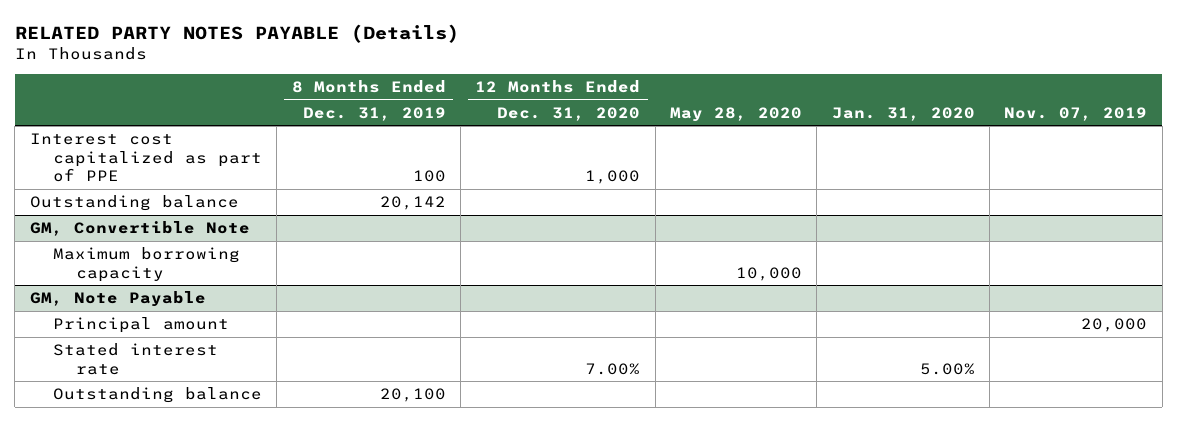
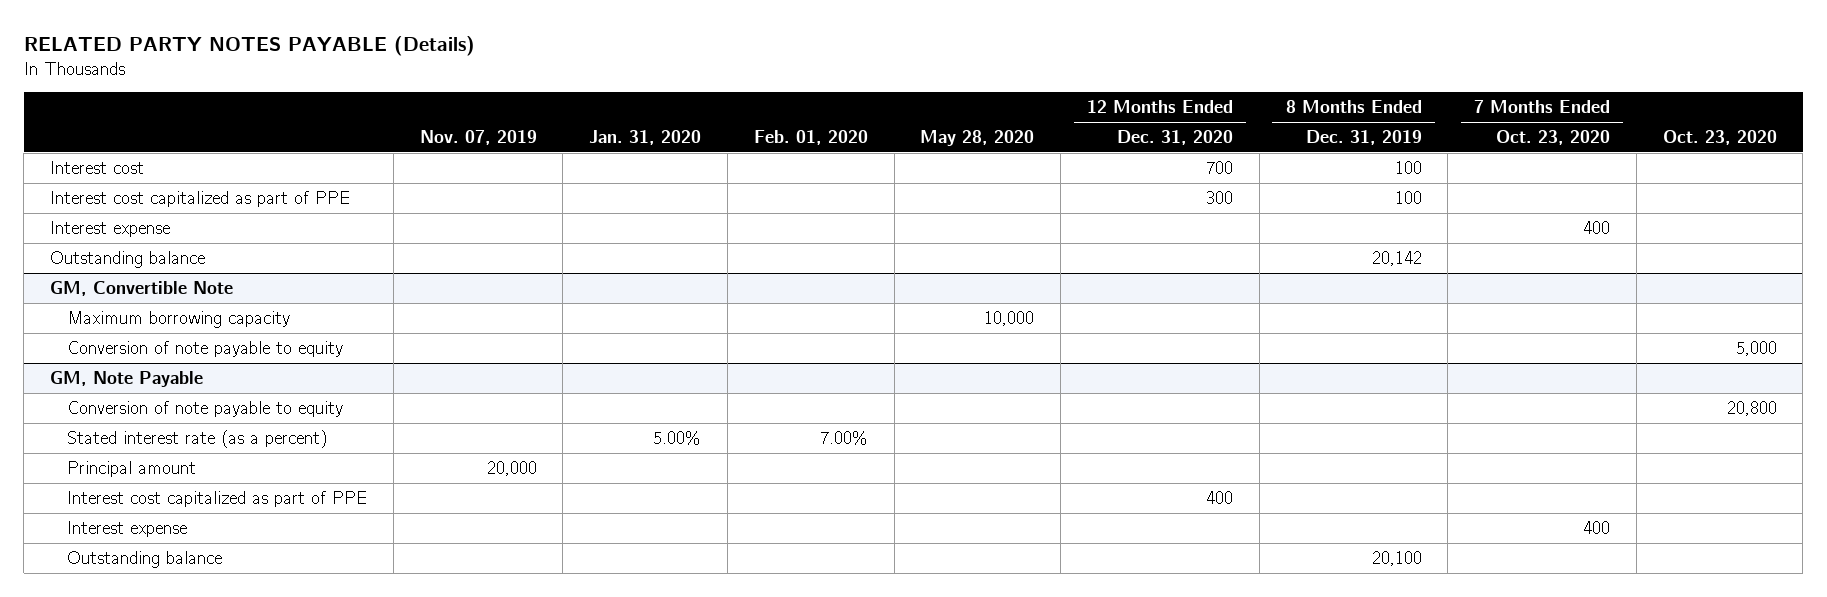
- | 8 Months Ended Dec. 31, 2019 | 12 Months Ended Dec. 31, 2020 | May 28, 2020 | Jan. 31, 2020 | Nov. 07, 2019
+ | Nov. 07, 2019 | Jan. 31, 2020 | Feb. 01, 2020 | May 28, 2020 | 12 Months Ended Dec. 31, 2020 | 8 Months Ended Dec. 31, 2019 | 7 Months Ended Oct. 23, 2020 | Oct. 23, 2020
- Interest cost capitalized as part of PPE | 100 | 1,000 | | |
+ Interest cost | | | | | 700 | 100 | |
+ Interest cost capitalized as part of PPE | | | | | 300 | 100 | |
+ Interest expense | | | | | | | 400 |
@ GM, Convertible Note
+ Conversion of note payable to equity | | | | | | | | 5,000
@ GM, Note Payable
+ Conversion of note payable to equity | | | | | | | | 20,800
+ Stated interest rate (as a percent) | | 5.00% | 7.00% | | | | |
- Stated interest rate | | 7.00% | | 5.00% |
+ Interest cost capitalized as part of PPE | | | | | 400 | | |
+ Interest expense | | | | | | | 400 |

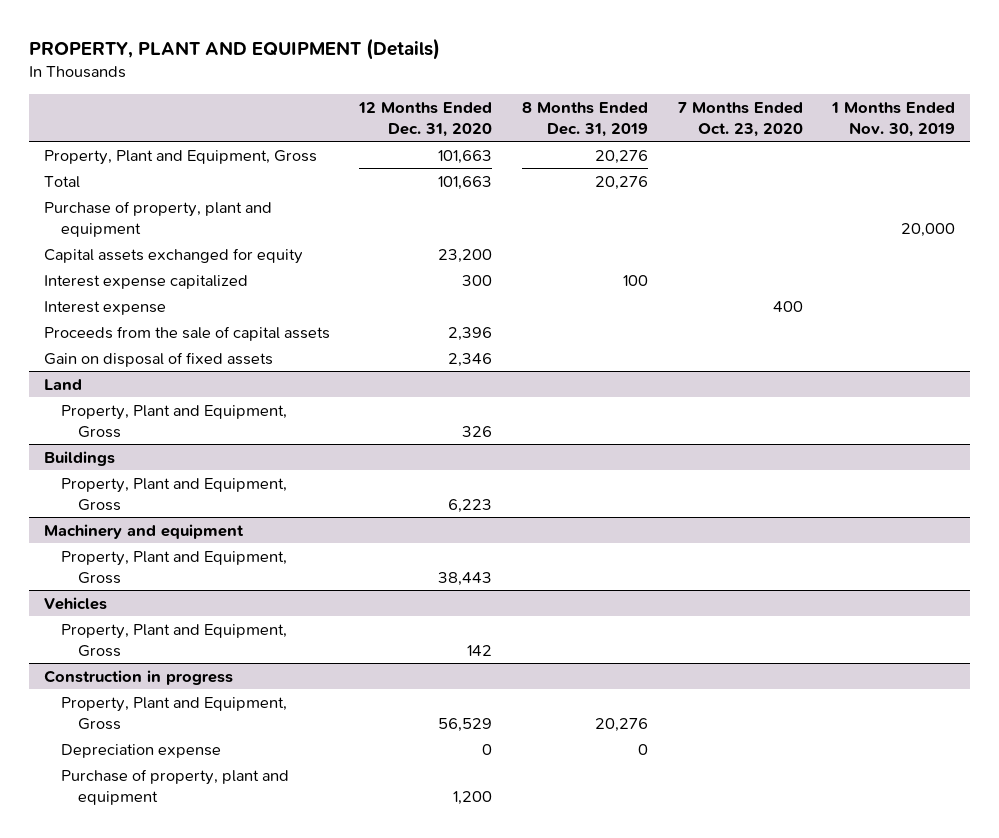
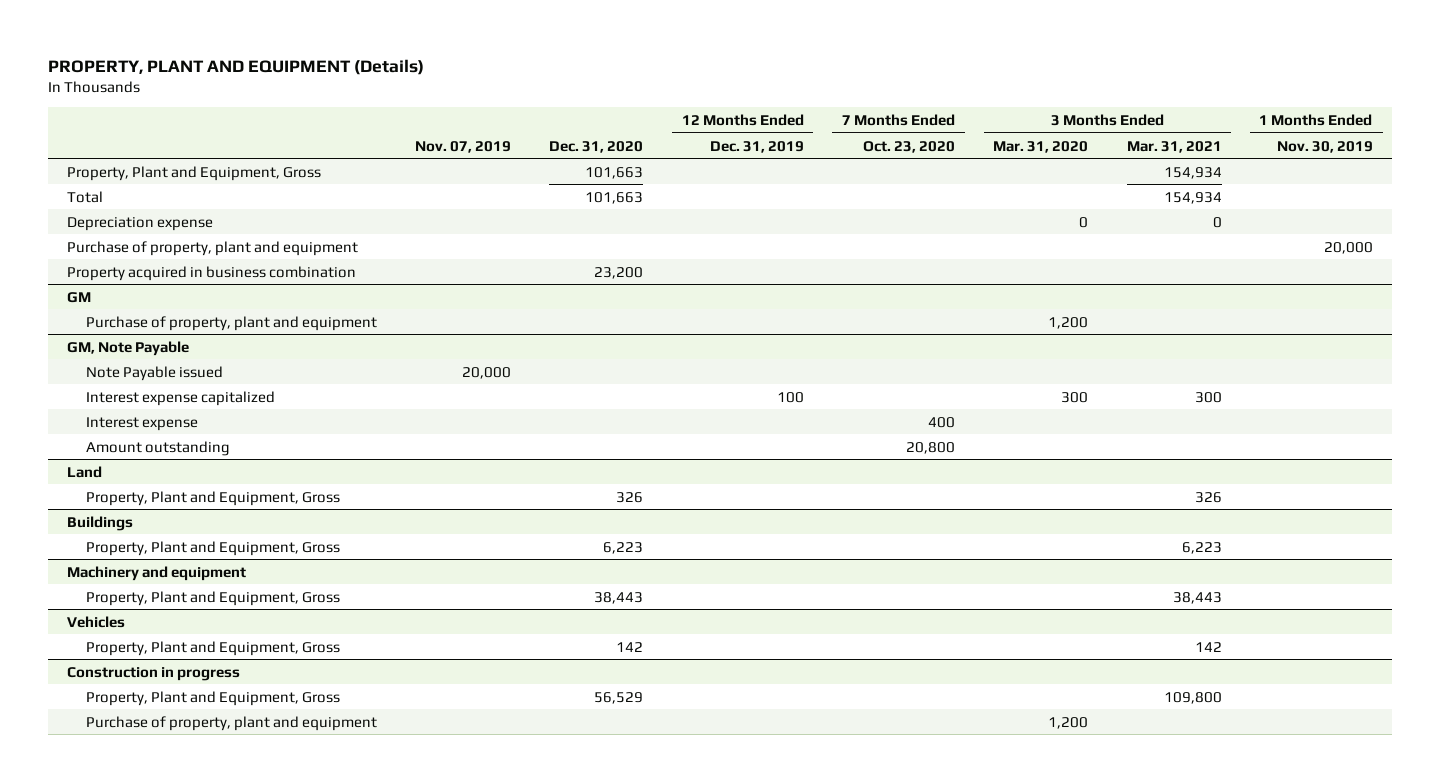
- | 12 Months Ended Dec. 31, 2020 | 8 Months Ended Dec. 31, 2019 | 7 Months Ended Oct. 23, 2020 | 1 Months Ended Nov. 30, 2019
+ | Nov. 07, 2019 | Dec. 31, 2020 | 12 Months Ended Dec. 31, 2019 | 7 Months Ended Oct. 23, 2020 | 3 Months Ended Mar. 31, 2020 | 3 Months Ended Mar. 31, 2021 | 1 Months Ended Nov. 30, 2019
+ Depreciation expense | | | | | 0 | 0 |
- Capital assets exchanged for equity | 23,200 | | |
- Interest expense capitalized | 300 | 100 | |
- Interest expense | | | 400 |
- Proceeds from the sale of capital assets | 2,396 | | |
- Gain on disposal of fixed assets | 2,346 | | |
+ Property acquired in business combination | | 23,200 | | | | |
+ GM
+ Purchase of property, plant and equipment | | | | | 1,200 | |
+ GM, Note Payable
+ Note Payable issued | 20,000 | | | | | |
+ Interest expense capitalized | | | 100 | | 300 | 300 |
+ Interest expense | | | | 400 | | |
+ Amount outstanding | | | | 20,800 | | |
@ Construction in progress
- Depreciation expense | 0 | 0 | |

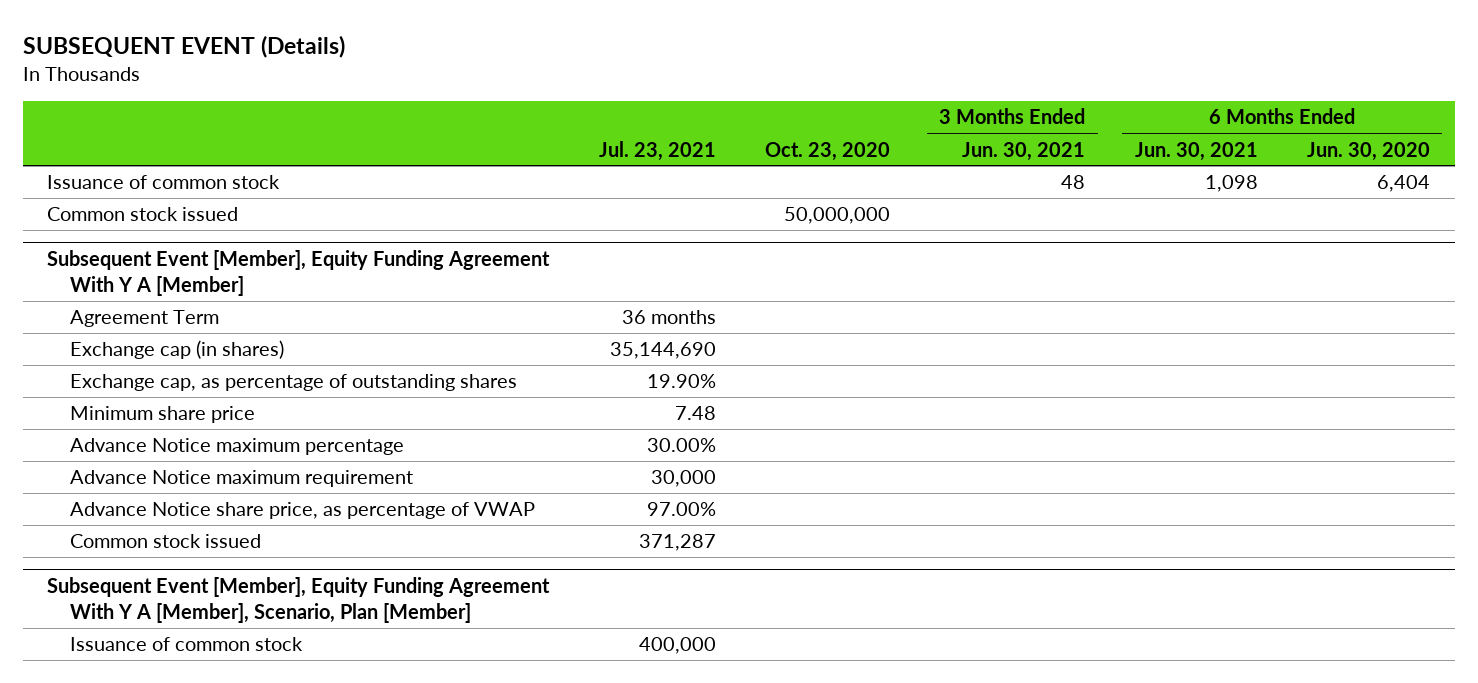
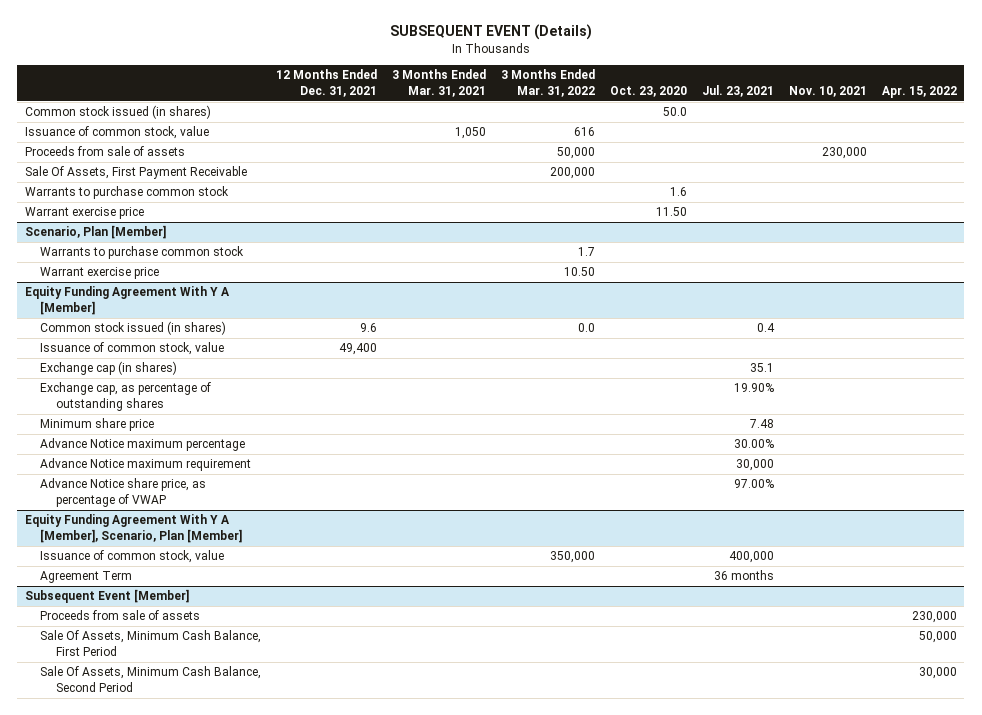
- | Jul. 23, 2021 | Oct. 23, 2020 | 3 Months Ended Jun. 30, 2021 | 6 Months Ended Jun. 30, 2021 | 6 Months Ended Jun. 30, 2020
+ | 12 Months Ended Dec. 31, 2021 | 3 Months Ended Mar. 31, 2021 | 3 Months Ended Mar. 31, 2022 | Oct. 23, 2020 | Jul. 23, 2021 | Nov. 10, 2021 | Apr. 15, 2022
- Issuance of common stock | | | 48 | 1,098 | 6,404
- Common stock issued | | 50,000,000 | | |
- Subsequent Event [Member], Equity Funding Agreement With Y A [Member]
- Agreement Term | 36 months | | | |
- Exchange cap (in shares) | 35,144,690 | | | |
+ Common stock issued (in shares) | | | | 50.0 | | |
+ Issuance of common stock, value | | 1,050 | 616 | | | |
+ Proceeds from sale of assets | | | 50,000 | | | 230,000 |
+ Sale Of Assets, First Payment Receivable | | | 200,000 | | | |
+ Warrants to purchase common stock | | | | 1.6 | | |
+ Warrant exercise price | | | | 11.50 | | |
+ Scenario, Plan [Member]
+ Warrants to purchase common stock | | | 1.7 | | | |
+ Warrant exercise price | | | 10.50 | | | |
+ Equity Funding Agreement With Y A [Member]
+ Common stock issued (in shares) | 9.6 | | 0.0 | | 0.4 | |
+ Issuance of common stock, value | 49,400 | | | | | |
+ Exchange cap (in shares) | | | | | 35.1 | |
- Common stock issued | 371,287 | | | |
- Subsequent Event [Member], Equity Funding Agreement With Y A [Member], Scenario, Plan [Member]
- Issuance of common stock | 400,000 | | | |
+ Equity Funding Agreement With Y A [Member], Scenario, Plan [Member]
+ Issuance of common stock, value | | | 350,000 | | 400,000 | |
+ Agreement Term | | | | | 36 months | |
+ Subsequent Event [Member]
+ Proceeds from sale of assets | | | | | | | 230,000
+ Sale Of Assets, Minimum Cash Balance, First Period | | | | | | | 50,000
+ Sale Of Assets, Minimum Cash Balance, Second Period | | | | | | | 30,000

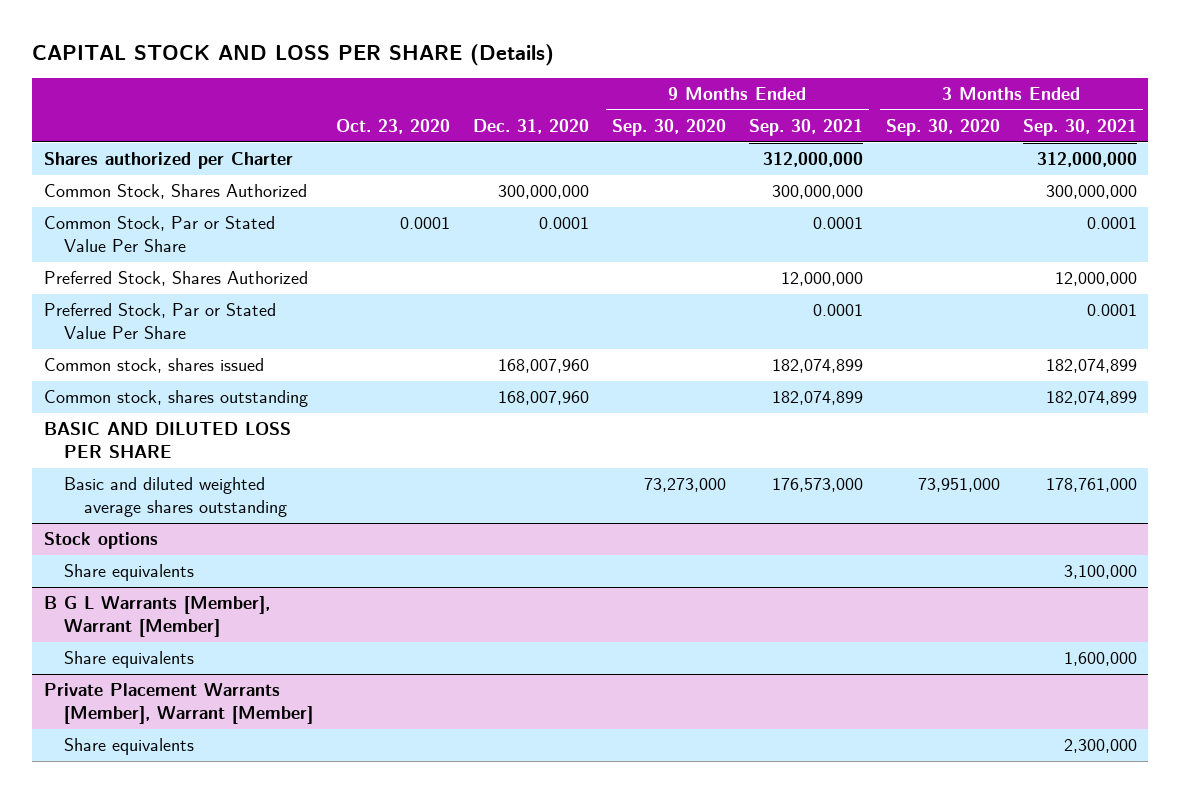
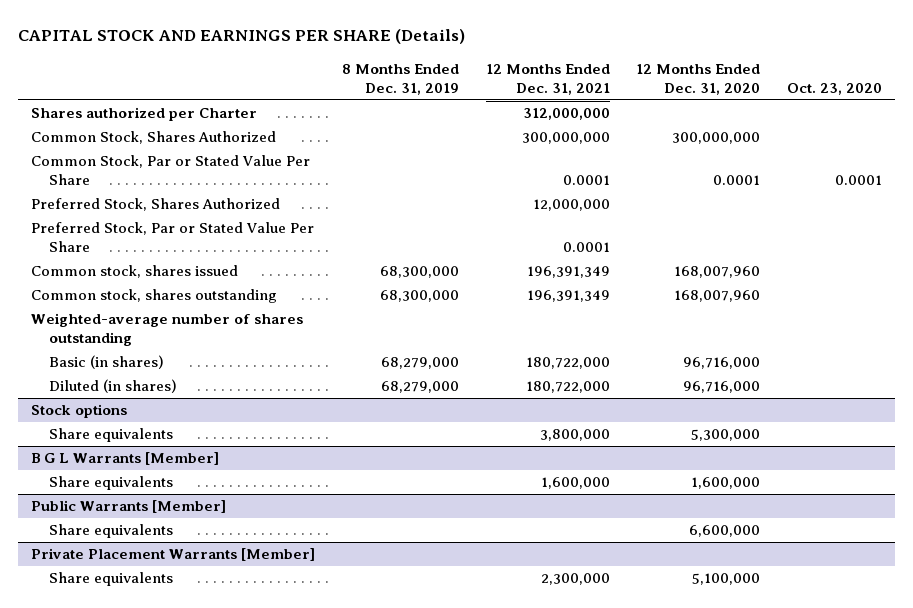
- CAPITAL STOCK AND LOSS PER SHARE (Details)
+ CAPITAL STOCK AND EARNINGS PER SHARE (Details)
- | Oct. 23, 2020 | Dec. 31, 2020 | 9 Months Ended Sep. 30, 2020 | 9 Months Ended Sep. 30, 2021 | 3 Months Ended Sep. 30, 2020 | 3 Months Ended Sep. 30, 2021
+ | 8 Months Ended Dec. 31, 2019 | 12 Months Ended Dec. 31, 2021 | 12 Months Ended Dec. 31, 2020 | Oct. 23, 2020
- BASIC AND DILUTED LOSS PER SHARE
- Basic and diluted weighted average shares outstanding | | | 73,273,000 | 176,573,000 | 73,951,000 | 178,761,000
+ Weighted-average number of shares outstanding
+ Basic (in shares) | 68,279,000 | 180,722,000 | 96,716,000 |
+ Diluted (in shares) | 68,279,000 | 180,722,000 | 96,716,000 |
- B G L Warrants [Member], Warrant [Member]
+ B G L Warrants [Member]
- Private Placement Warrants [Member], Warrant [Member]
+ Public Warrants [Member]
+ Share equivalents | | | 6,600,000 |
+ Private Placement Warrants [Member]

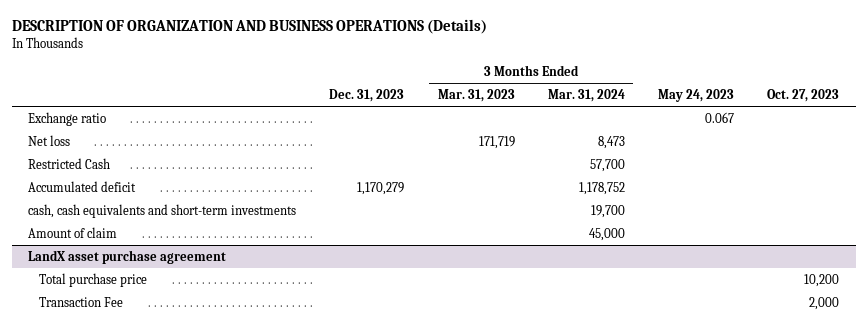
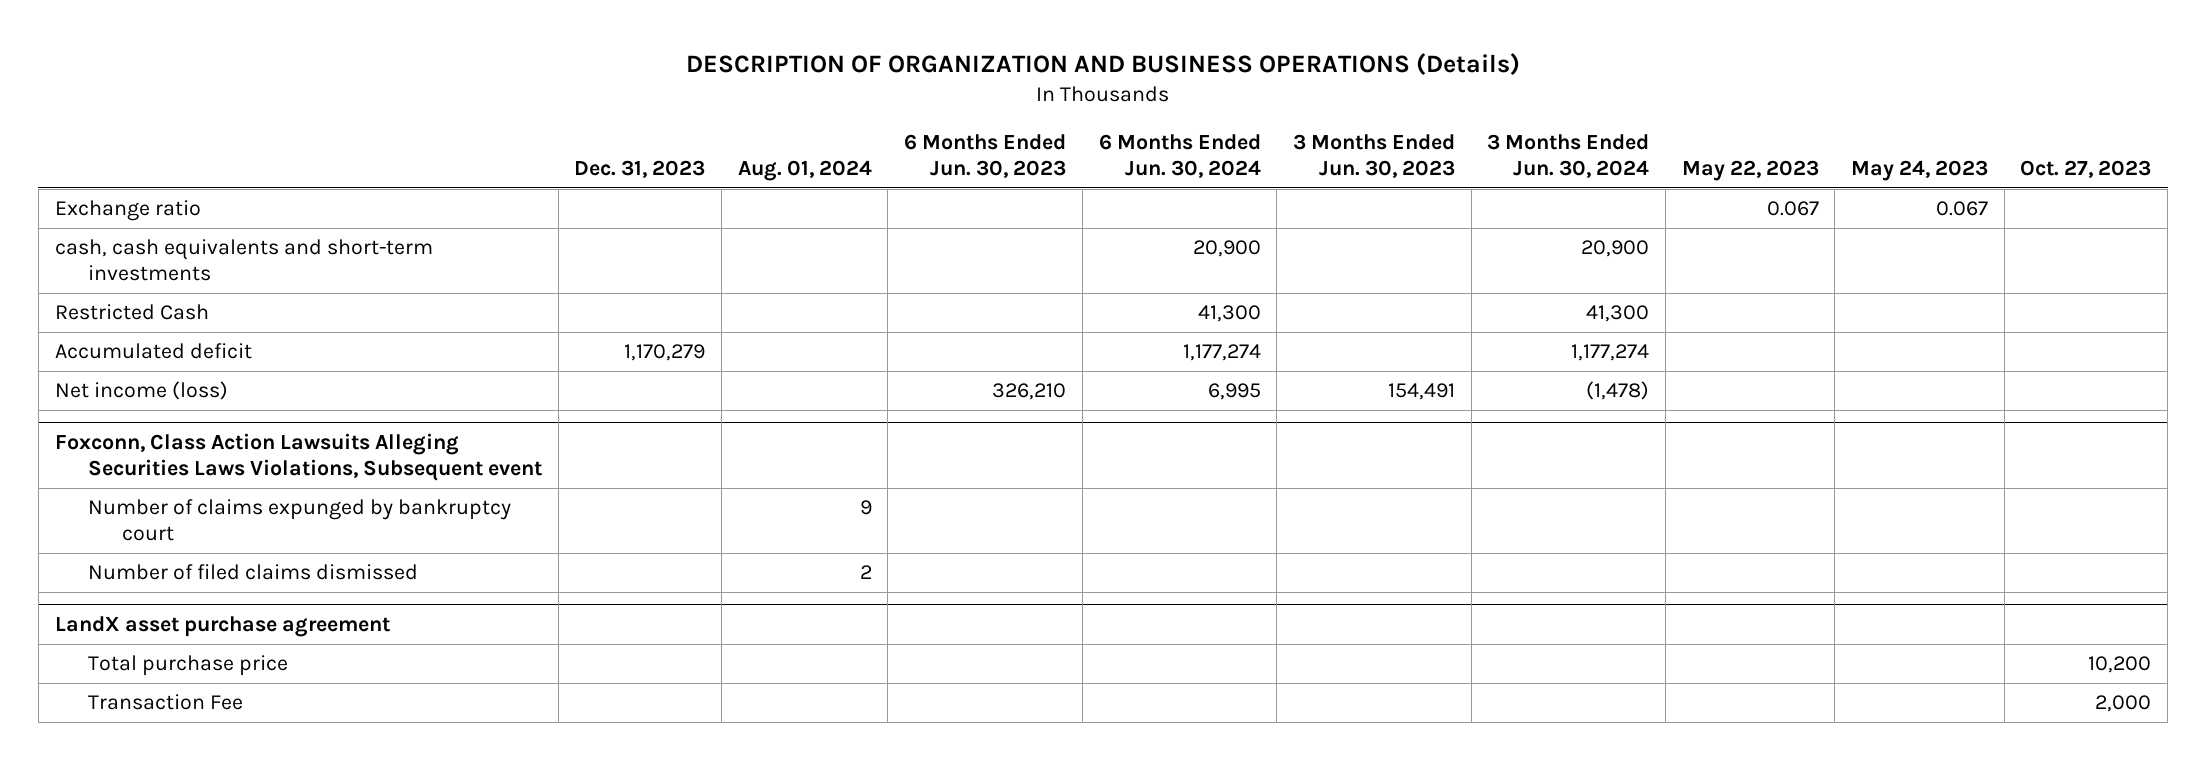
- | Dec. 31, 2023 | 3 Months Ended Mar. 31, 2023 | 3 Months Ended Mar. 31, 2024 | May 24, 2023 | Oct. 27, 2023
+ | Dec. 31, 2023 | Aug. 01, 2024 | 6 Months Ended Jun. 30, 2023 | 6 Months Ended Jun. 30, 2024 | 3 Months Ended Jun. 30, 2023 | 3 Months Ended Jun. 30, 2024 | May 22, 2023 | May 24, 2023 | Oct. 27, 2023
- Net loss | | 171,719 | 8,473 | |
moved up: cash, cash equivalents and short-term investments | | | | 20,900 | | 20,900 | | |
- Amount of claim | | | 45,000 | |
+ Net income (loss) | | | 326,210 | 6,995 | 154,491 | (1,478) | | |
+ Foxconn, Class Action Lawsuits Alleging Securities Laws Violations, Subsequent event
+ Number of claims expunged by bankruptcy court | | 9 | | | | | | |
+ Number of filed claims dismissed | | 2 | | | | | | |

